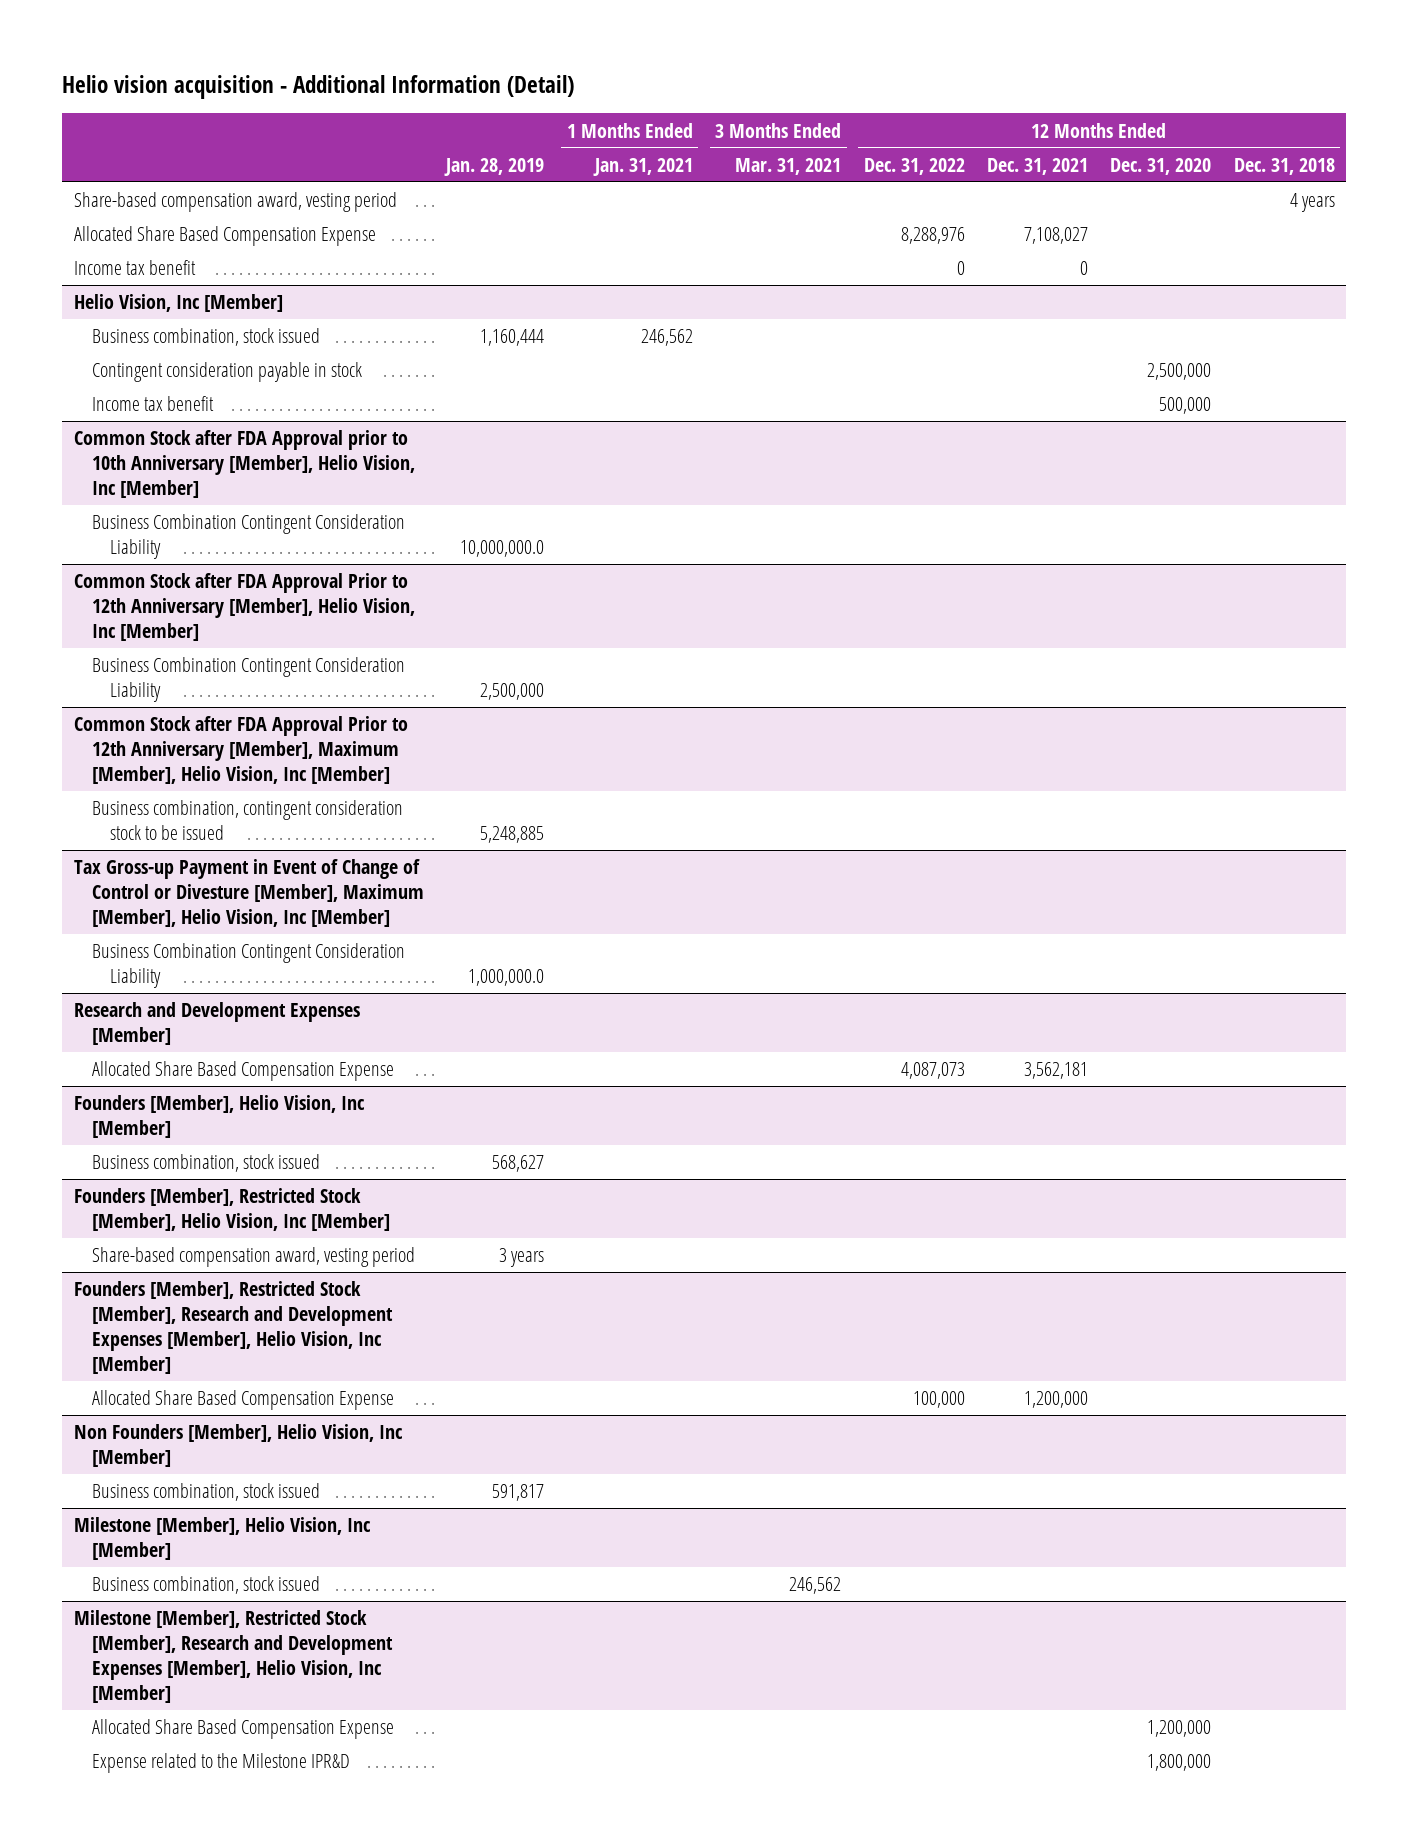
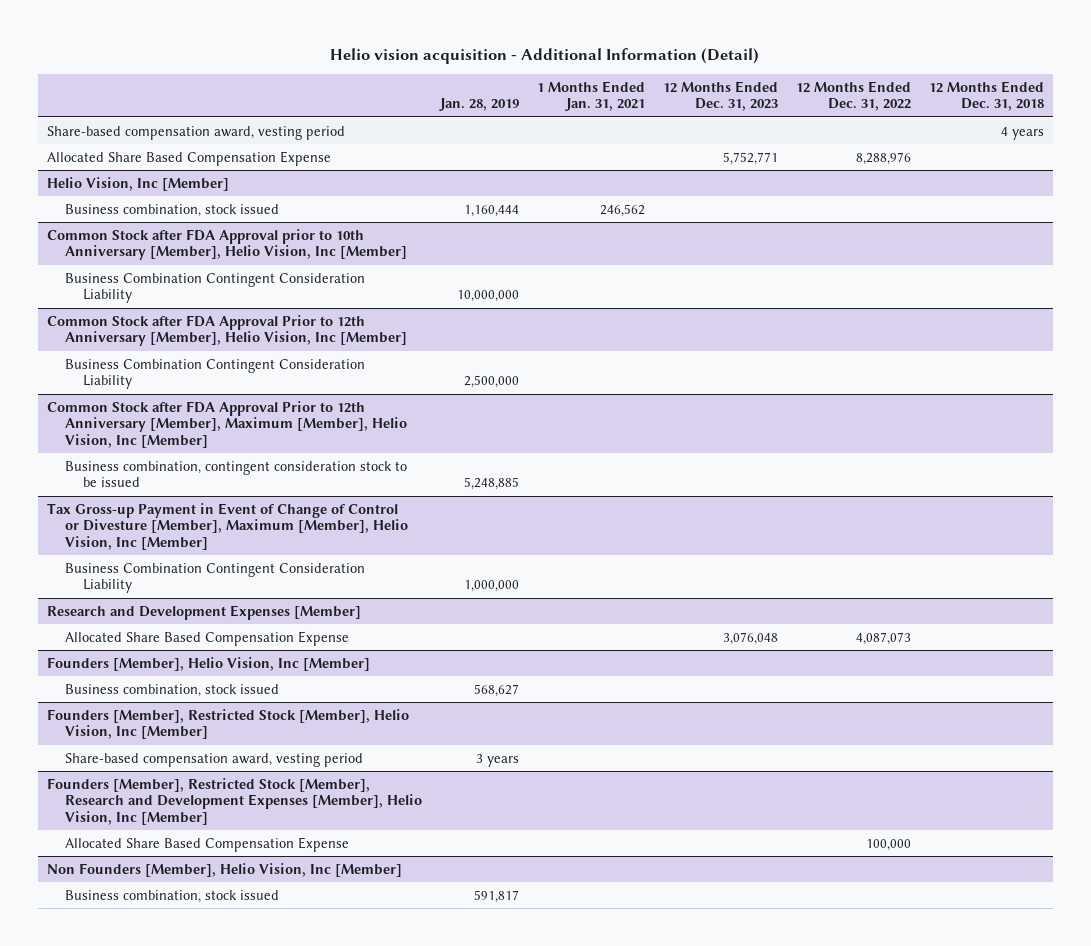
- | Jan. 28, 2019 | 1 Months Ended Jan. 31, 2021 | 3 Months Ended Mar. 31, 2021 | 12 Months Ended Dec. 31, 2022 | 12 Months Ended Dec. 31, 2021 | 12 Months Ended Dec. 31, 2020 | 12 Months Ended Dec. 31, 2018
+ | Jan. 28, 2019 | 1 Months Ended Jan. 31, 2021 | 12 Months Ended Dec. 31, 2023 | 12 Months Ended Dec. 31, 2022 | 12 Months Ended Dec. 31, 2018
- Income tax benefit | | | | 0 | 0 | |
@ Helio Vision, Inc [Member]
- Contingent consideration payable in stock | | | | | | 2,500,000 |
- Income tax benefit | | | | | | 500,000 |
@ Common Stock after FDA Approval prior to 10th Anniversary [Member], Helio Vision, Inc [Member]
- Business Combination Contingent Consideration Liability | 10,000,000.0 | | | | | |
+ Business Combination Contingent Consideration Liability | 10,000,000 | | | |
@ Tax Gross-up Payment in Event of Change of Control or Divesture [Member], Maximum [Member], Helio Vision, Inc [Member]
- Business Combination Contingent Consideration Liability | 1,000,000.0 | | | | | |
+ Business Combination Contingent Consideration Liability | 1,000,000 | | | |
- Milestone [Member], Helio Vision, Inc [Member]
- Business combination, stock issued | | | 246,562 | | | |
- Milestone [Member], Restricted Stock [Member], Research and Development Expenses [Member], Helio Vision, Inc [Member]
- Allocated Share Based Compensation Expense | | | | | | 1,200,000 |
- Expense related to the Milestone IPR&D | | | | | | 1,800,000 |

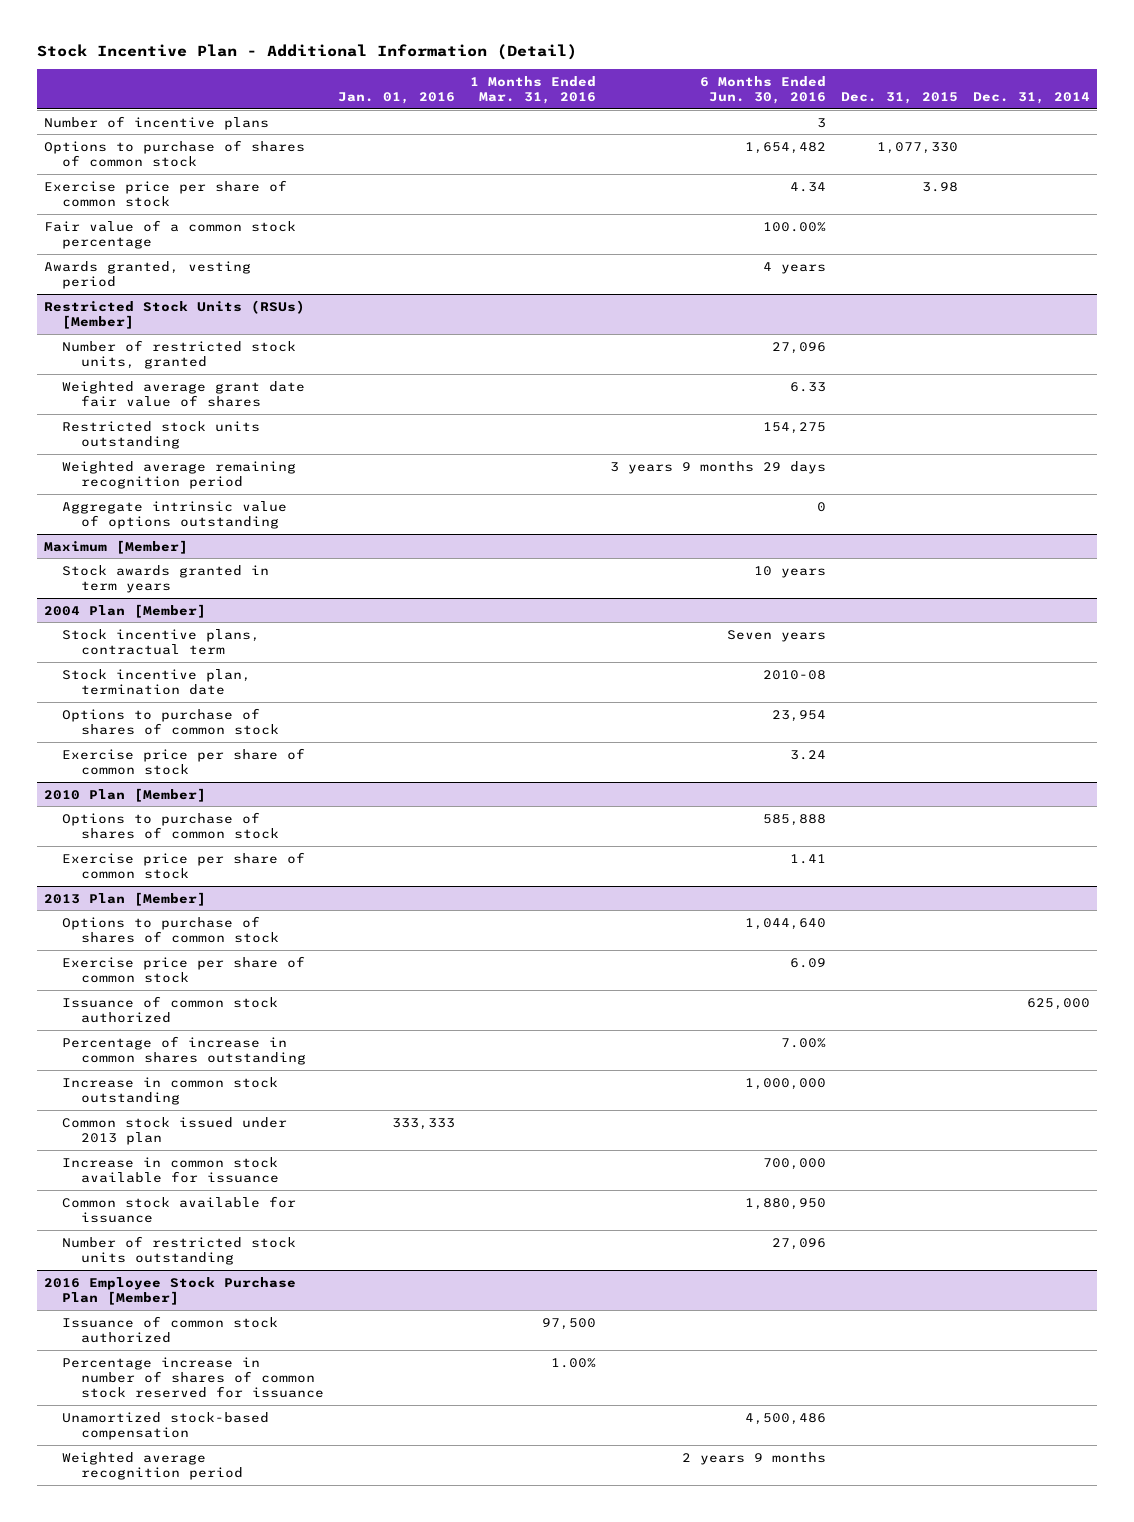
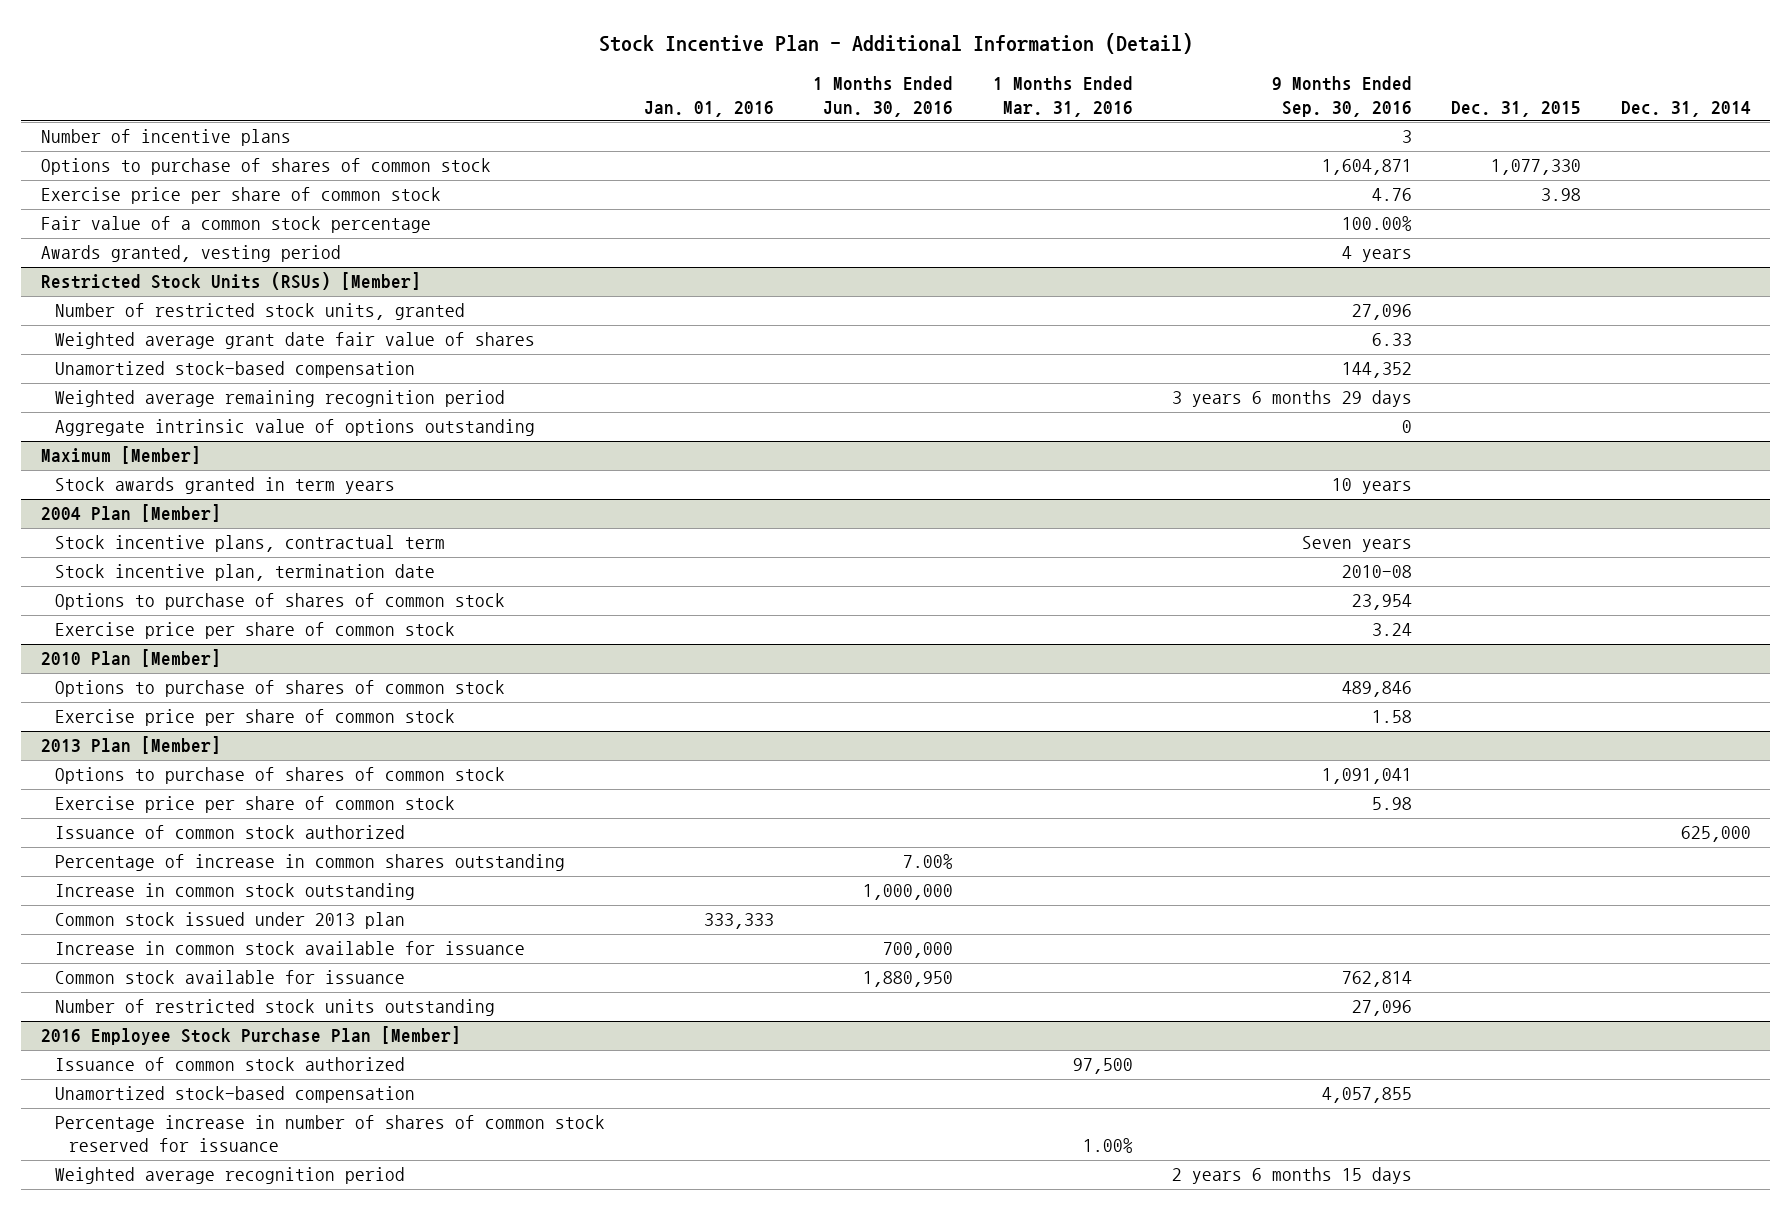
- | Jan. 01, 2016 | 1 Months Ended Mar. 31, 2016 | 6 Months Ended Jun. 30, 2016 | Dec. 31, 2015 | Dec. 31, 2014
+ | Jan. 01, 2016 | 1 Months Ended Jun. 30, 2016 | 1 Months Ended Mar. 31, 2016 | 9 Months Ended Sep. 30, 2016 | Dec. 31, 2015 | Dec. 31, 2014
@ Restricted Stock Units (RSUs) [Member]
- Restricted stock units outstanding | | | 154,275 | |
+ Unamortized stock-based compensation | | | | 144,352 | |
@ 2016 Employee Stock Purchase Plan [Member]
moved down: Percentage increase in number of shares of common stock reserved for issuance | | | 1.00% | | |

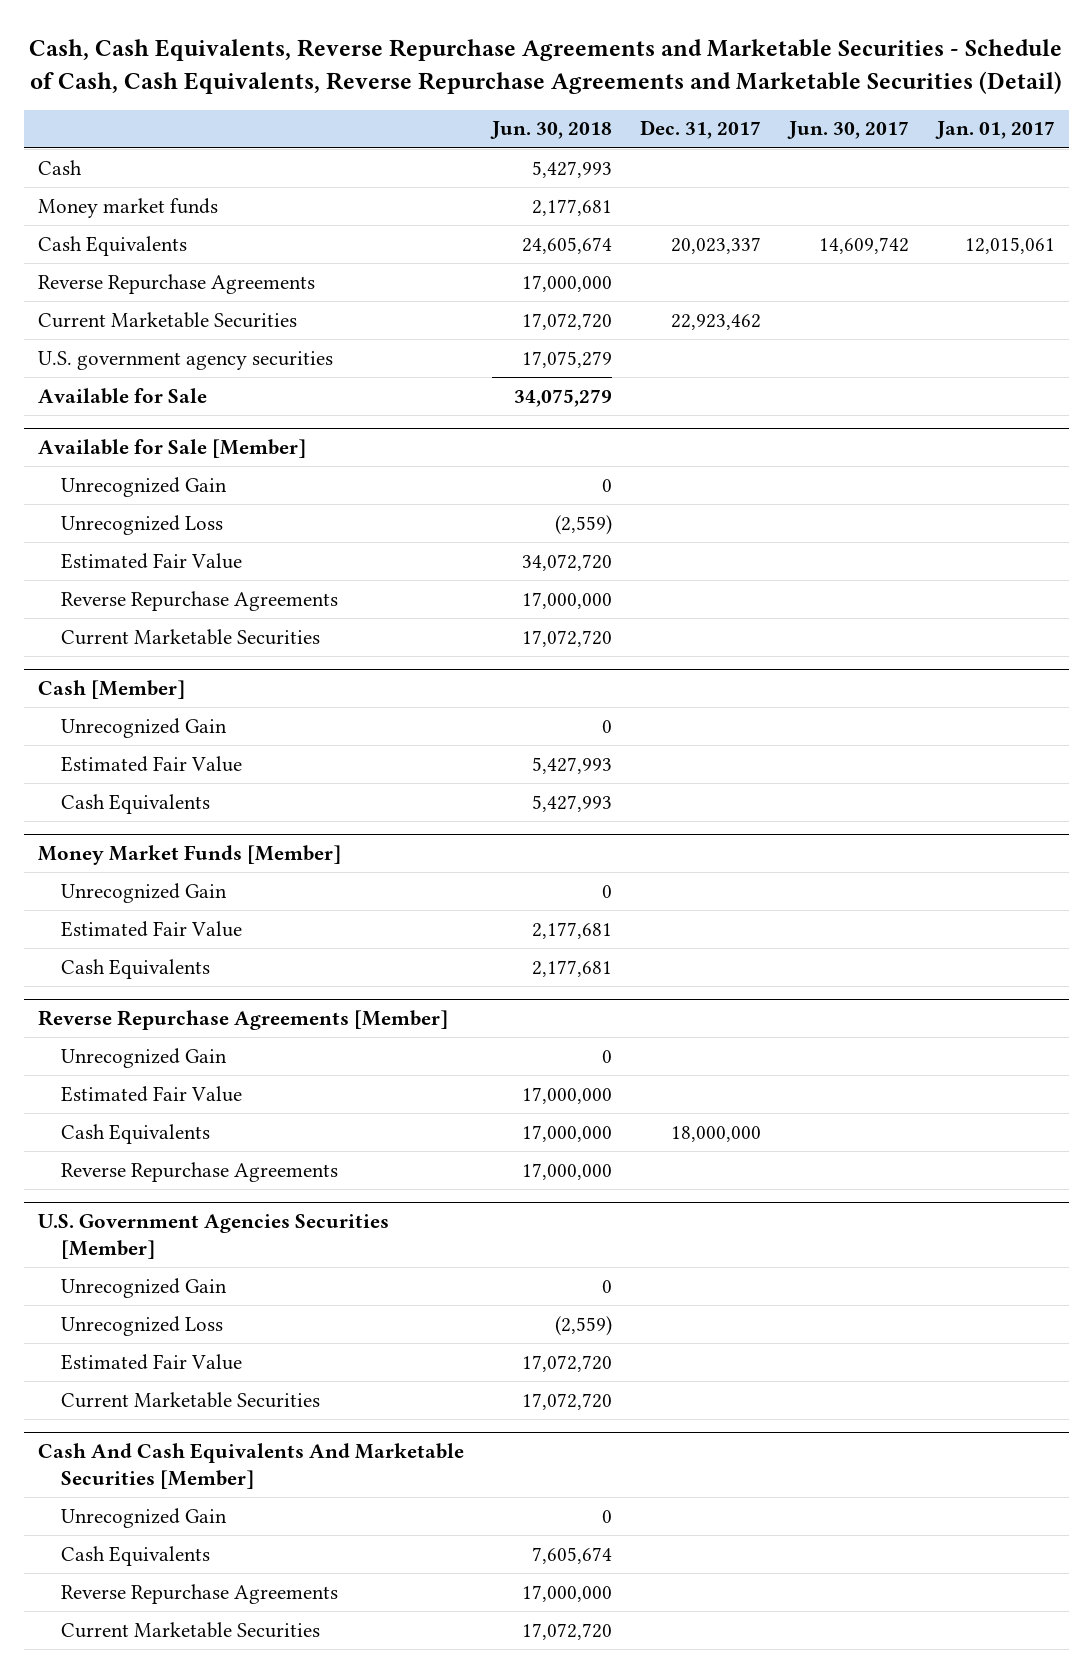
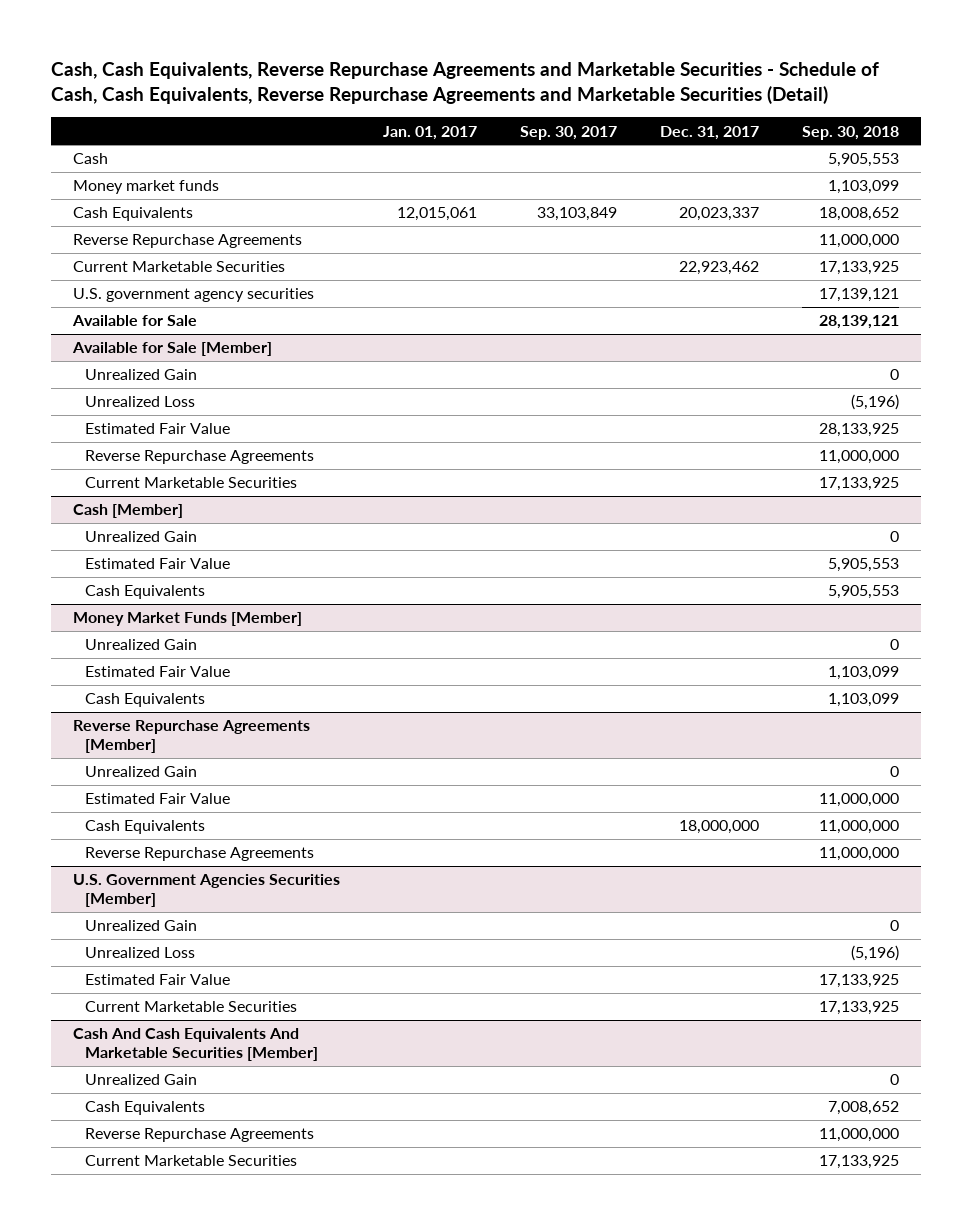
- | Jun. 30, 2018 | Dec. 31, 2017 | Jun. 30, 2017 | Jan. 01, 2017
+ | Jan. 01, 2017 | Sep. 30, 2017 | Dec. 31, 2017 | Sep. 30, 2018
@ Available for Sale [Member]
- Unrecognized Gain | 0 | | |
- Unrecognized Loss | (2,559) | | |
+ Unrealized Gain | | | | 0
+ Unrealized Loss | | | | (5,196)
@ Cash [Member]
- Unrecognized Gain | 0 | | |
+ Unrealized Gain | | | | 0
@ Money Market Funds [Member]
- Unrecognized Gain | 0 | | |
+ Unrealized Gain | | | | 0
@ Reverse Repurchase Agreements [Member]
- Unrecognized Gain | 0 | | |
+ Unrealized Gain | | | | 0
@ U.S. Government Agencies Securities [Member]
- Unrecognized Gain | 0 | | |
- Unrecognized Loss | (2,559) | | |
+ Unrealized Gain | | | | 0
+ Unrealized Loss | | | | (5,196)
@ Cash And Cash Equivalents And Marketable Securities [Member]
- Unrecognized Gain | 0 | | |
+ Unrealized Gain | | | | 0

